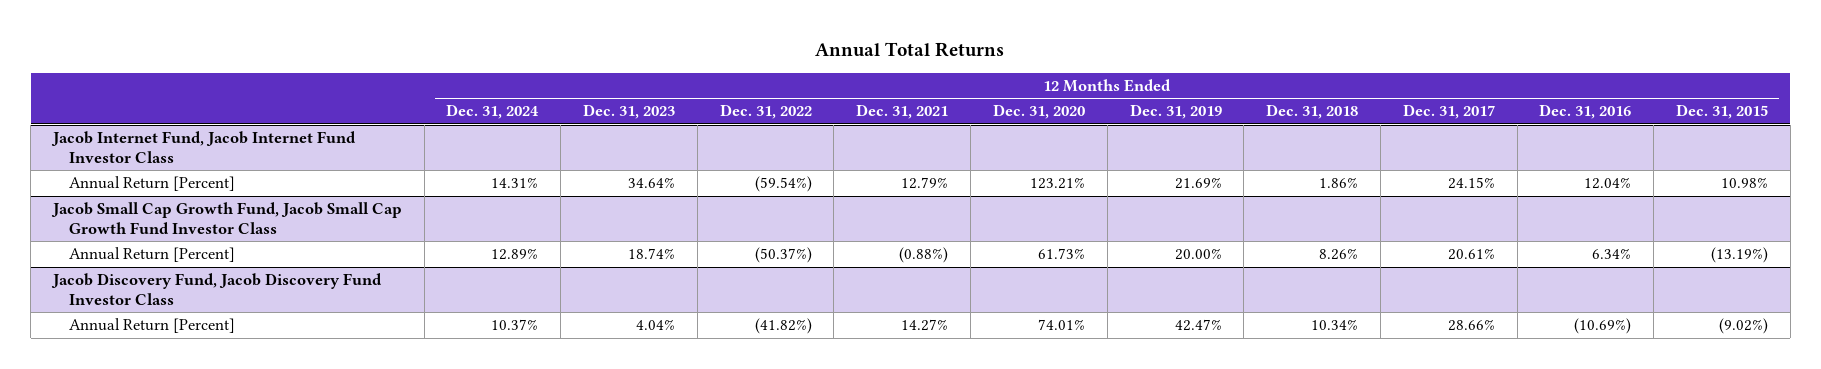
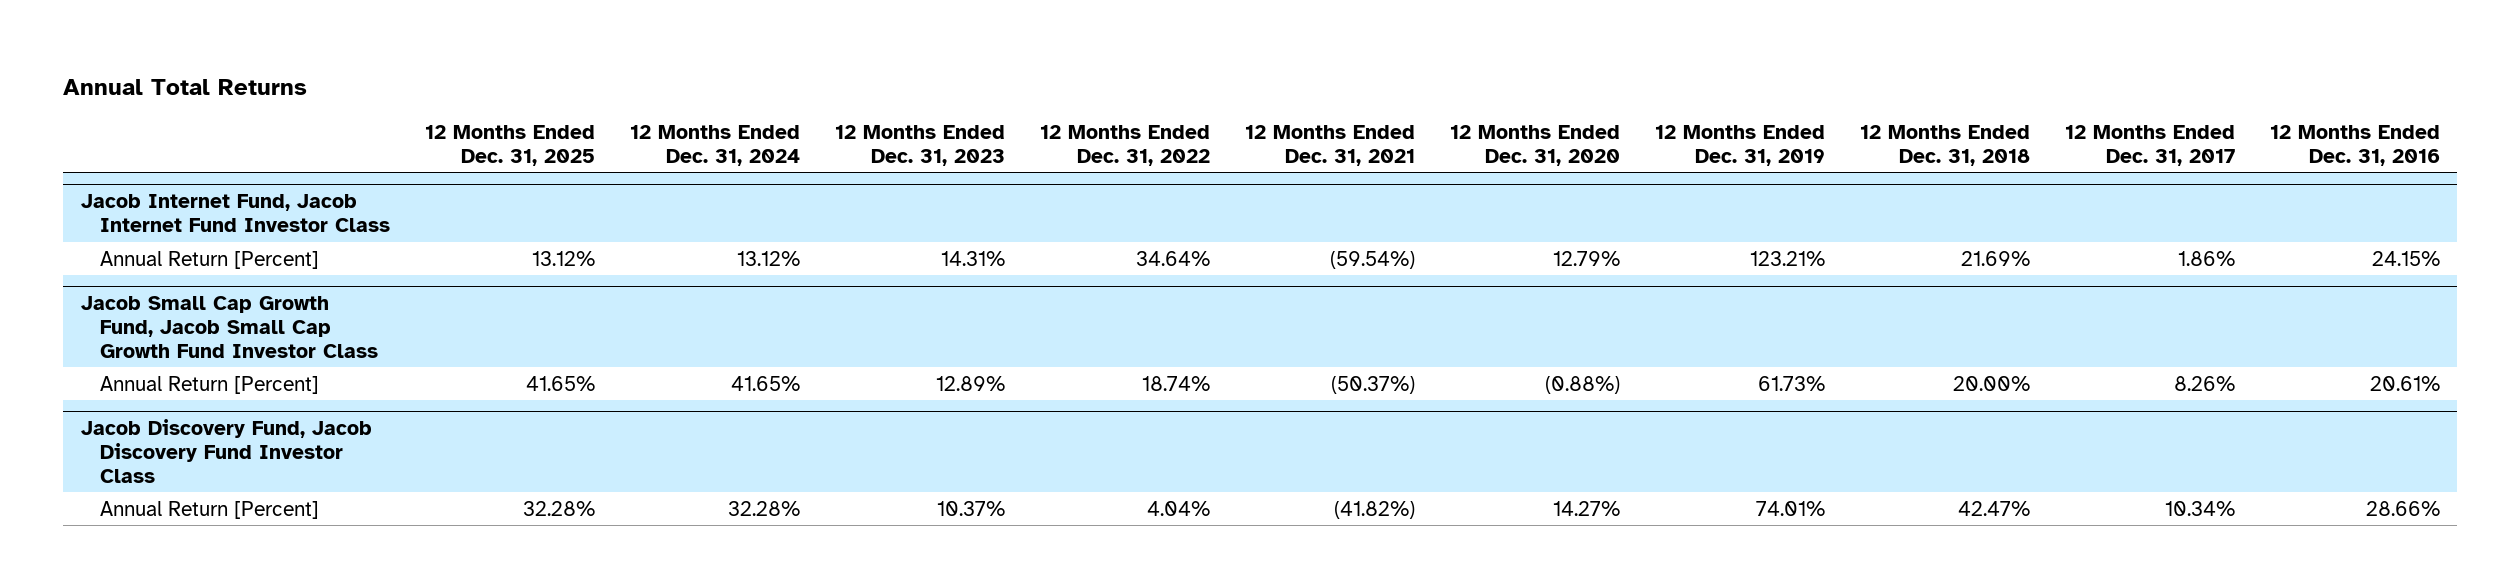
- | 12 Months Ended Dec. 31, 2024 | 12 Months Ended Dec. 31, 2023 | 12 Months Ended Dec. 31, 2022 | 12 Months Ended Dec. 31, 2021 | 12 Months Ended Dec. 31, 2020 | 12 Months Ended Dec. 31, 2019 | 12 Months Ended Dec. 31, 2018 | 12 Months Ended Dec. 31, 2017 | 12 Months Ended Dec. 31, 2016 | 12 Months Ended Dec. 31, 2015
+ | 12 Months Ended Dec. 31, 2025 | 12 Months Ended Dec. 31, 2024 | 12 Months Ended Dec. 31, 2023 | 12 Months Ended Dec. 31, 2022 | 12 Months Ended Dec. 31, 2021 | 12 Months Ended Dec. 31, 2020 | 12 Months Ended Dec. 31, 2019 | 12 Months Ended Dec. 31, 2018 | 12 Months Ended Dec. 31, 2017 | 12 Months Ended Dec. 31, 2016
@ Jacob Internet Fund, Jacob Internet Fund Investor Class
- Annual Return [Percent] | 14.31% | 34.64% | (59.54%) | 12.79% | 123.21% | 21.69% | 1.86% | 24.15% | 12.04% | 10.98%
+ Annual Return [Percent] | 13.12% | 13.12% | 14.31% | 34.64% | (59.54%) | 12.79% | 123.21% | 21.69% | 1.86% | 24.15%
@ Jacob Small Cap Growth Fund, Jacob Small Cap Growth Fund Investor Class
- Annual Return [Percent] | 12.89% | 18.74% | (50.37%) | (0.88%) | 61.73% | 20.00% | 8.26% | 20.61% | 6.34% | (13.19%)
+ Annual Return [Percent] | 41.65% | 41.65% | 12.89% | 18.74% | (50.37%) | (0.88%) | 61.73% | 20.00% | 8.26% | 20.61%
@ Jacob Discovery Fund, Jacob Discovery Fund Investor Class
- Annual Return [Percent] | 10.37% | 4.04% | (41.82%) | 14.27% | 74.01% | 42.47% | 10.34% | 28.66% | (10.69%) | (9.02%)
+ Annual Return [Percent] | 32.28% | 32.28% | 10.37% | 4.04% | (41.82%) | 14.27% | 74.01% | 42.47% | 10.34% | 28.66%

